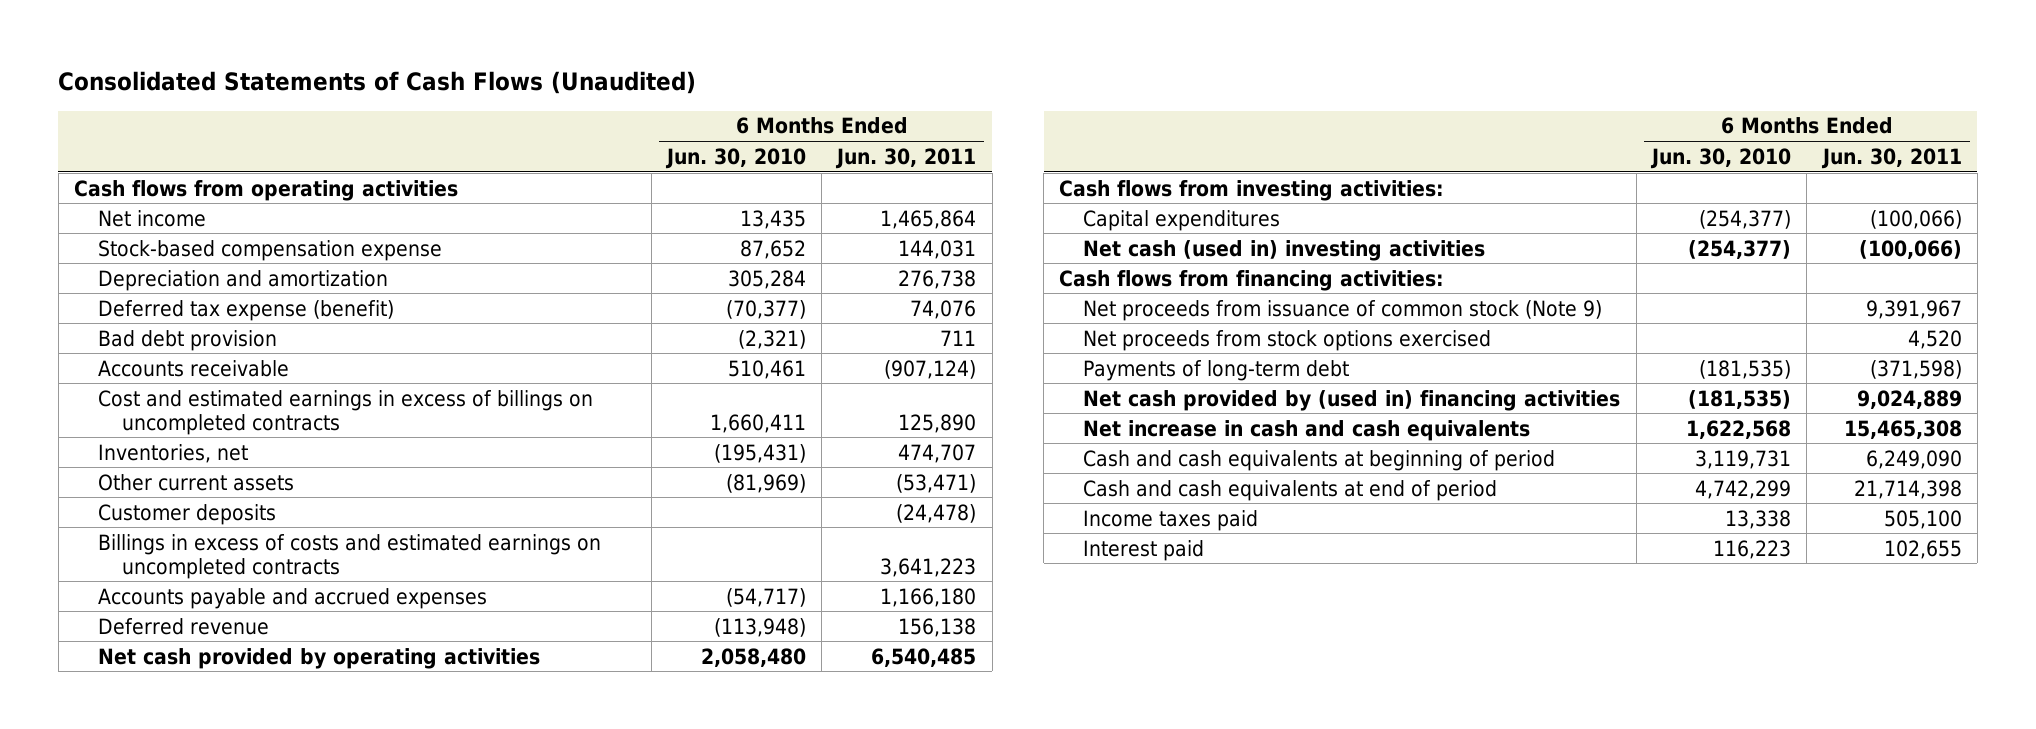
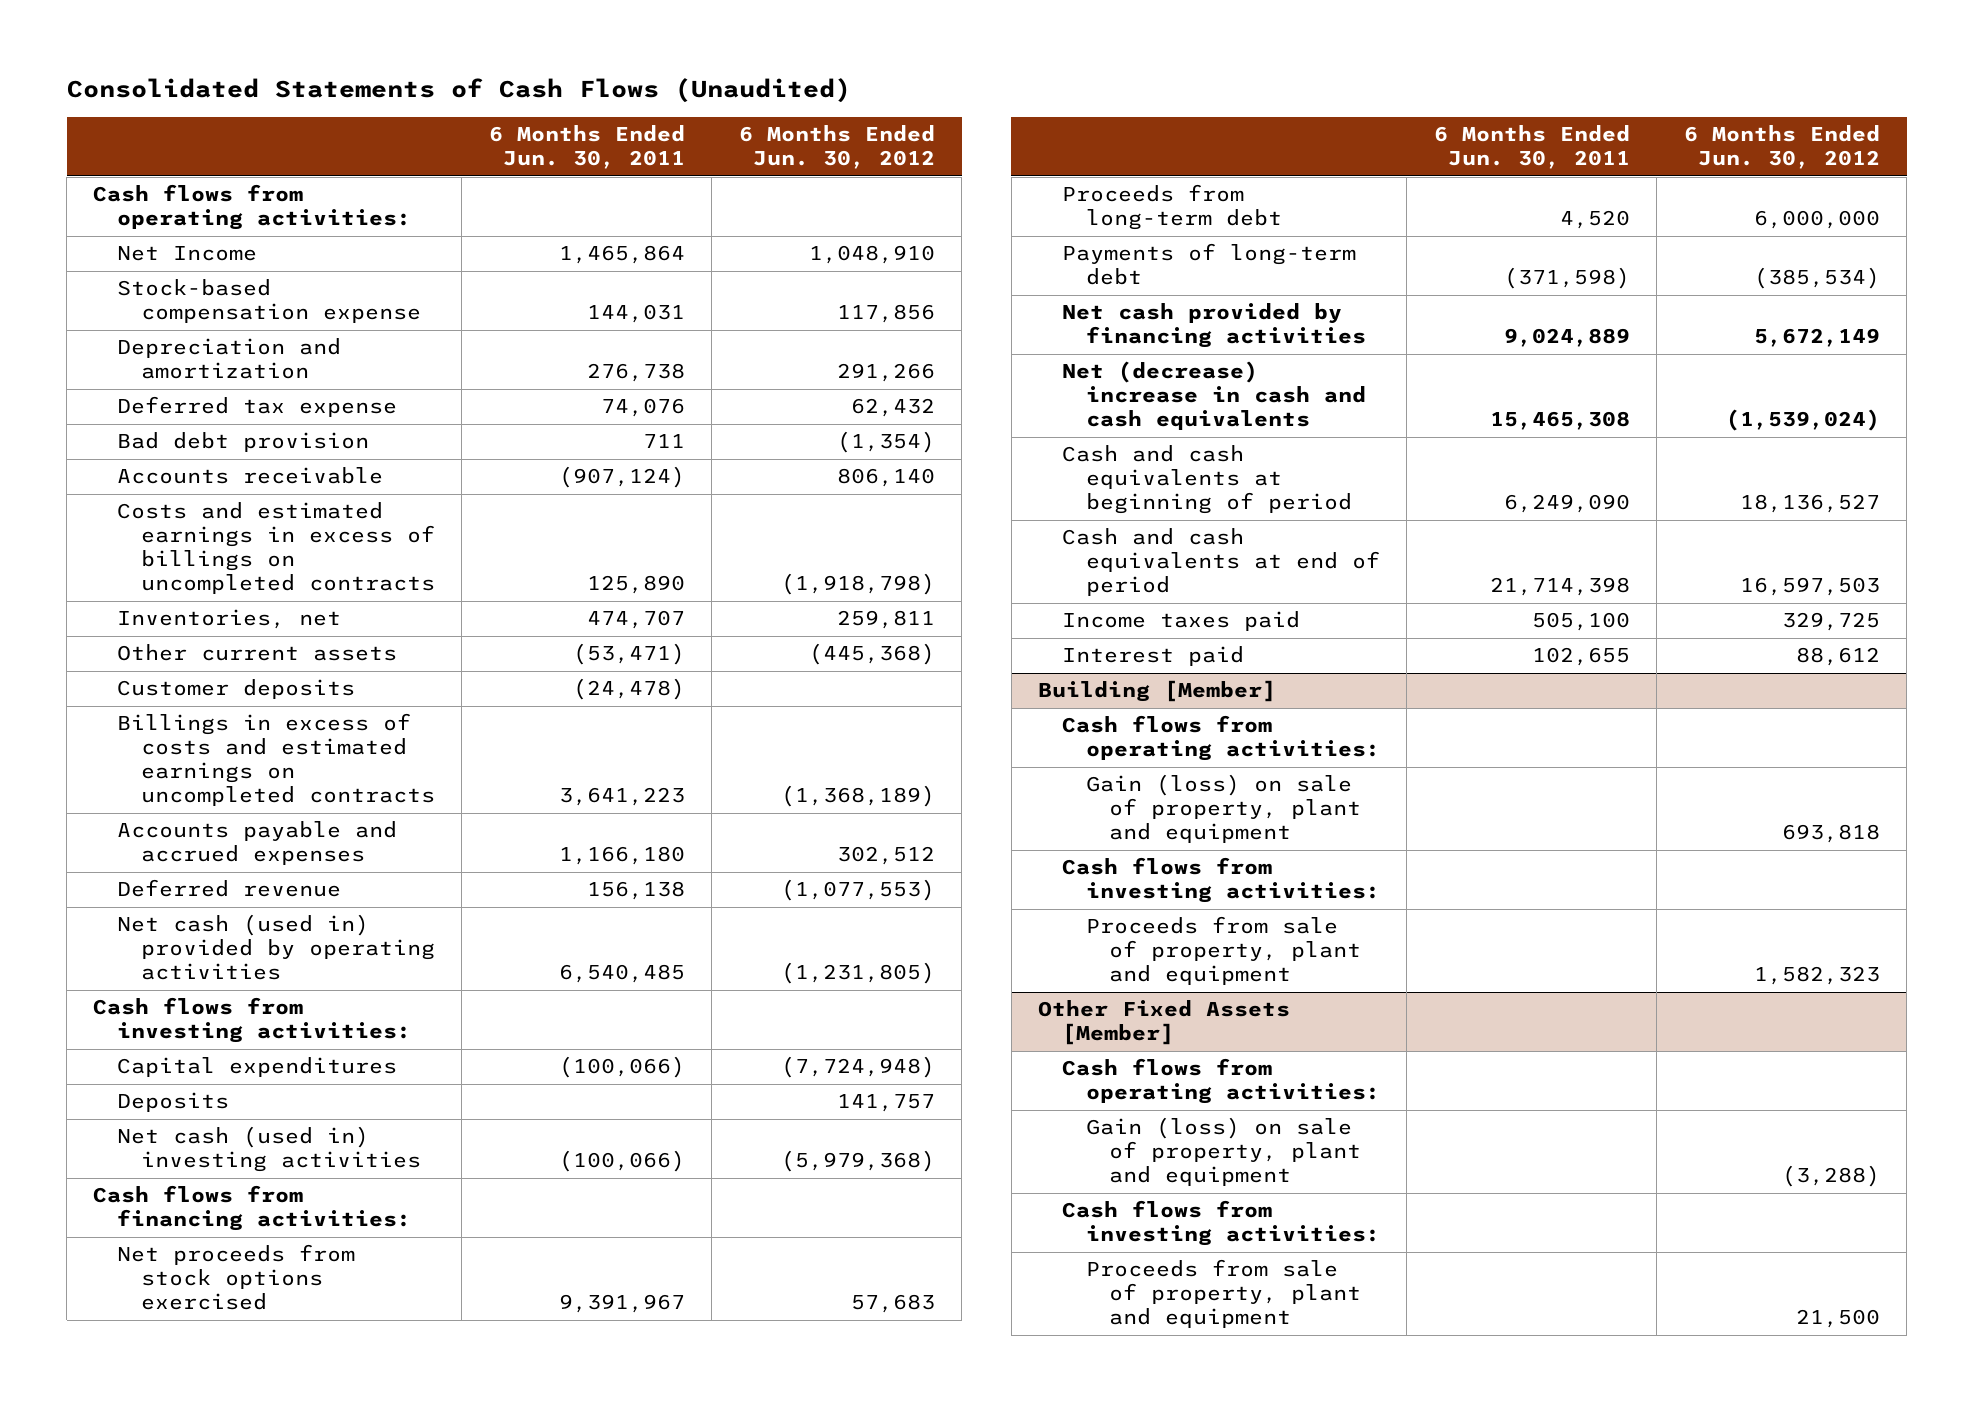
- | 6 Months Ended Jun. 30, 2010 | 6 Months Ended Jun. 30, 2011
+ | 6 Months Ended Jun. 30, 2011 | 6 Months Ended Jun. 30, 2012
- Cash flows from operating activities
- Net income | 13,435 | 1,465,864
+ Cash flows from operating activities:
+ Net Income | 1,465,864 | 1,048,910
- Deferred tax expense (benefit) | (70,377) | 74,076
+ Deferred tax expense | 74,076 | 62,432
- Cost and estimated earnings in excess of billings on uncompleted contracts | 1,660,411 | 125,890
+ Costs and estimated earnings in excess of billings on uncompleted contracts | 125,890 | (1,918,798)
- Net cash provided by operating activities | 2,058,480 | 6,540,485
+ Net cash (used in) provided by operating activities | 6,540,485 | (1,231,805)
+ Deposits | | 141,757
- Net proceeds from issuance of common stock (Note 9) | | 9,391,967
- Net proceeds from stock options exercised | | 4,520
+ Net proceeds from stock options exercised | 9,391,967 | 57,683
+ Proceeds from long-term debt | 4,520 | 6,000,000
- Net cash provided by (used in) financing activities | (181,535) | 9,024,889
- Net increase in cash and cash equivalents | 1,622,568 | 15,465,308
+ Net cash provided by financing activities | 9,024,889 | 5,672,149
+ Net (decrease) increase in cash and cash equivalents | 15,465,308 | (1,539,024)
+ Building [Member]
+ Cash flows from operating activities:
+ Gain (loss) on sale of property, plant and equipment | | 693,818
+ Cash flows from investing activities:
+ Proceeds from sale of property, plant and equipment | | 1,582,323
+ Other Fixed Assets [Member]
+ Cash flows from operating activities:
+ Gain (loss) on sale of property, plant and equipment | | (3,288)
+ Cash flows from investing activities:
+ Proceeds from sale of property, plant and equipment | | 21,500

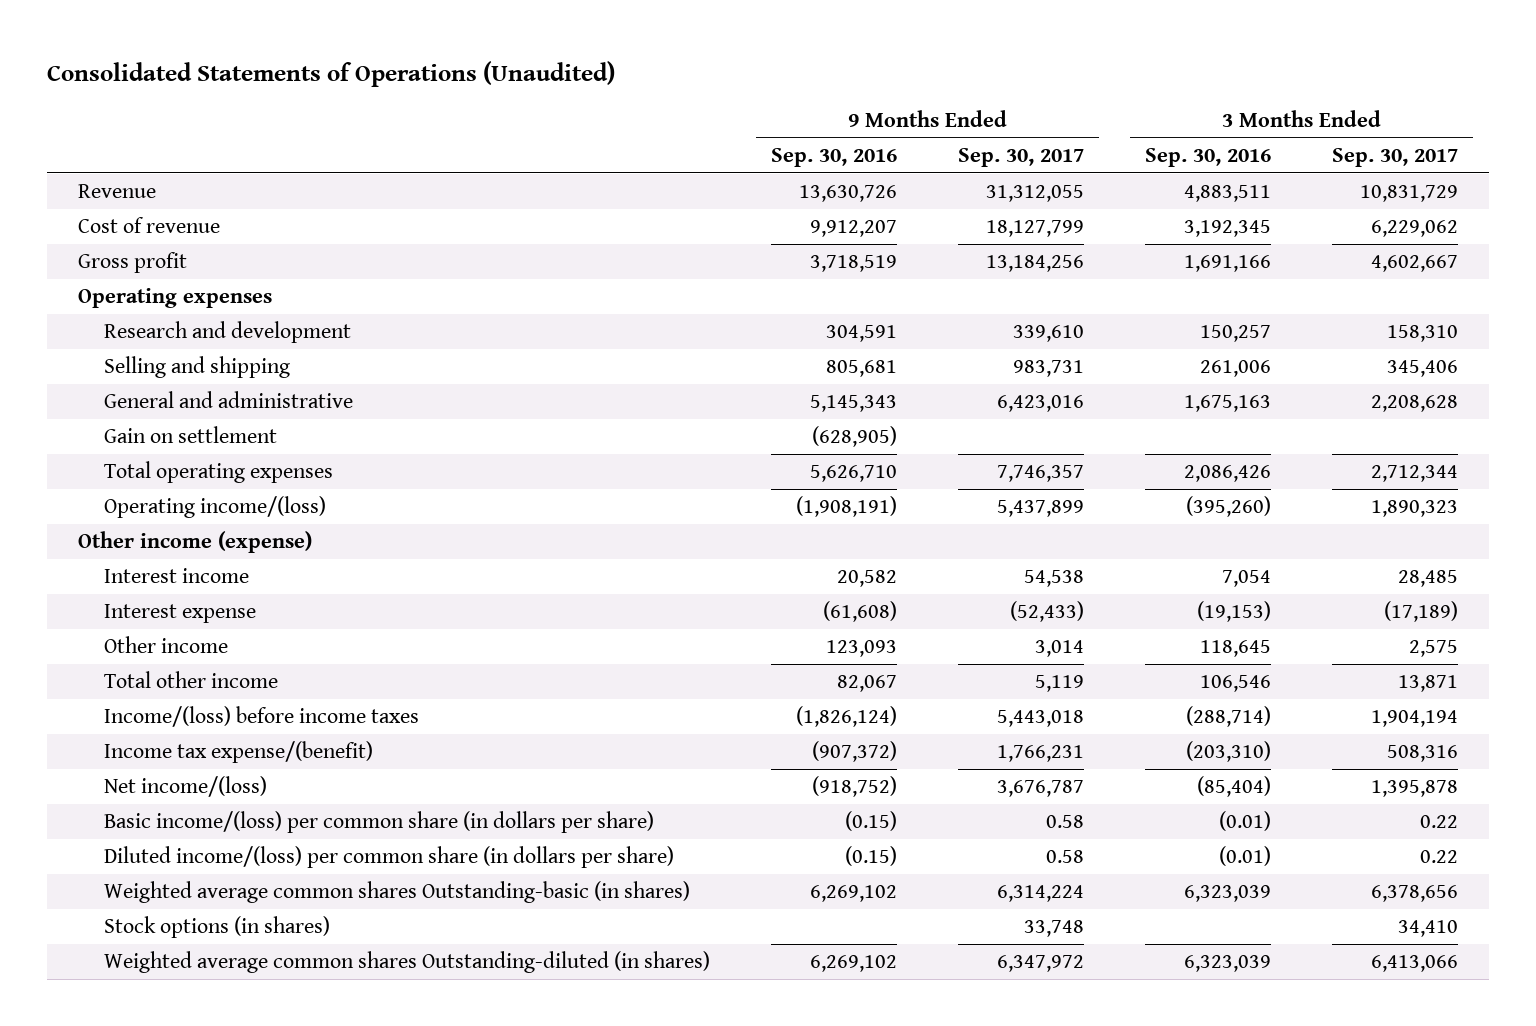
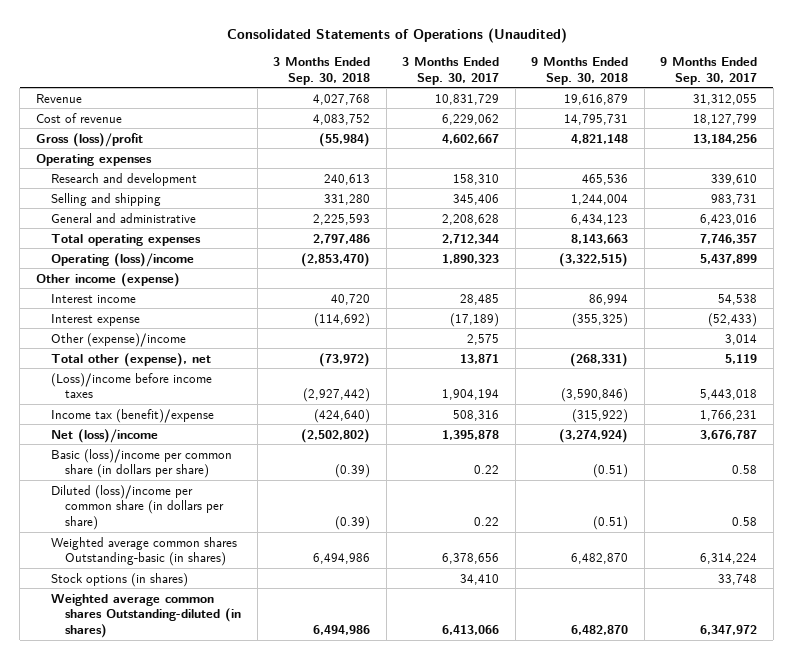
- | 9 Months Ended Sep. 30, 2016 | 9 Months Ended Sep. 30, 2017 | 3 Months Ended Sep. 30, 2016 | 3 Months Ended Sep. 30, 2017
+ | 3 Months Ended Sep. 30, 2018 | 3 Months Ended Sep. 30, 2017 | 9 Months Ended Sep. 30, 2018 | 9 Months Ended Sep. 30, 2017
- Gross profit | 3,718,519 | 13,184,256 | 1,691,166 | 4,602,667
+ Gross (loss)/profit | (55,984) | 4,602,667 | 4,821,148 | 13,184,256
- Gain on settlement | (628,905) | | |
- Operating income/(loss) | (1,908,191) | 5,437,899 | (395,260) | 1,890,323
+ Operating (loss)/income | (2,853,470) | 1,890,323 | (3,322,515) | 5,437,899
- Other income | 123,093 | 3,014 | 118,645 | 2,575
- Total other income | 82,067 | 5,119 | 106,546 | 13,871
- Income/(loss) before income taxes | (1,826,124) | 5,443,018 | (288,714) | 1,904,194
- Income tax expense/(benefit) | (907,372) | 1,766,231 | (203,310) | 508,316
- Net income/(loss) | (918,752) | 3,676,787 | (85,404) | 1,395,878
- Basic income/(loss) per common share (in dollars per share) | (0.15) | 0.58 | (0.01) | 0.22
- Diluted income/(loss) per common share (in dollars per share) | (0.15) | 0.58 | (0.01) | 0.22
+ Other (expense)/income | | 2,575 | | 3,014
+ Total other (expense), net | (73,972) | 13,871 | (268,331) | 5,119
+ (Loss)/income before income taxes | (2,927,442) | 1,904,194 | (3,590,846) | 5,443,018
+ Income tax (benefit)/expense | (424,640) | 508,316 | (315,922) | 1,766,231
+ Net (loss)/income | (2,502,802) | 1,395,878 | (3,274,924) | 3,676,787
+ Basic (loss)/income per common share (in dollars per share) | (0.39) | 0.22 | (0.51) | 0.58
+ Diluted (loss)/income per common share (in dollars per share) | (0.39) | 0.22 | (0.51) | 0.58

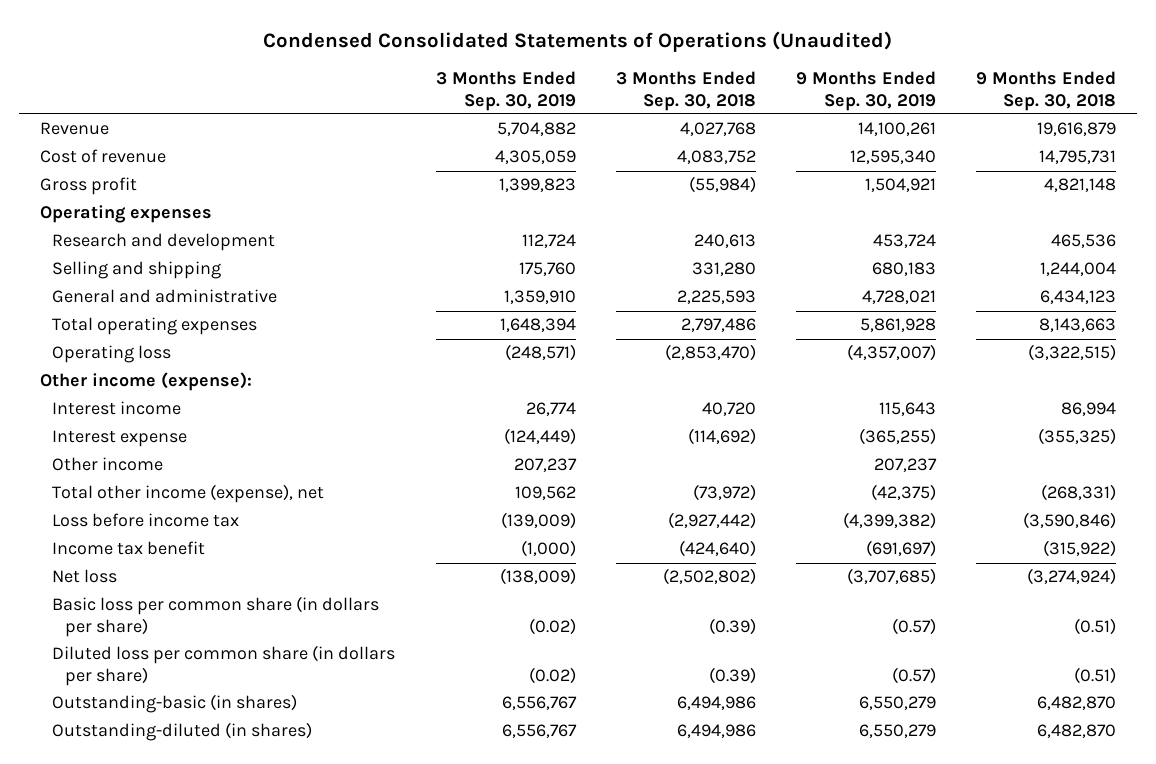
- Consolidated Statements of Operations (Unaudited)
+ Condensed Consolidated Statements of Operations (Unaudited)
- | 3 Months Ended Sep. 30, 2018 | 3 Months Ended Sep. 30, 2017 | 9 Months Ended Sep. 30, 2018 | 9 Months Ended Sep. 30, 2017
+ | 3 Months Ended Sep. 30, 2019 | 3 Months Ended Sep. 30, 2018 | 9 Months Ended Sep. 30, 2019 | 9 Months Ended Sep. 30, 2018
- Gross (loss)/profit | (55,984) | 4,602,667 | 4,821,148 | 13,184,256
+ Gross profit | 1,399,823 | (55,984) | 1,504,921 | 4,821,148
- Operating (loss)/income | (2,853,470) | 1,890,323 | (3,322,515) | 5,437,899
- Other income (expense)
+ Operating loss | (248,571) | (2,853,470) | (4,357,007) | (3,322,515)
+ Other income (expense):
- Other (expense)/income | | 2,575 | | 3,014
- Total other (expense), net | (73,972) | 13,871 | (268,331) | 5,119
- (Loss)/income before income taxes | (2,927,442) | 1,904,194 | (3,590,846) | 5,443,018
- Income tax (benefit)/expense | (424,640) | 508,316 | (315,922) | 1,766,231
- Net (loss)/income | (2,502,802) | 1,395,878 | (3,274,924) | 3,676,787
- Basic (loss)/income per common share (in dollars per share) | (0.39) | 0.22 | (0.51) | 0.58
- Diluted (loss)/income per common share (in dollars per share) | (0.39) | 0.22 | (0.51) | 0.58
- Weighted average common shares Outstanding-basic (in shares) | 6,494,986 | 6,378,656 | 6,482,870 | 6,314,224
- Stock options (in shares) | | 34,410 | | 33,748
- Weighted average common shares Outstanding-diluted (in shares) | 6,494,986 | 6,413,066 | 6,482,870 | 6,347,972
+ Other income | 207,237 | | 207,237 |
+ Total other income (expense), net | 109,562 | (73,972) | (42,375) | (268,331)
+ Loss before income tax | (139,009) | (2,927,442) | (4,399,382) | (3,590,846)
+ Income tax benefit | (1,000) | (424,640) | (691,697) | (315,922)
+ Net loss | (138,009) | (2,502,802) | (3,707,685) | (3,274,924)
+ Basic loss per common share (in dollars per share) | (0.02) | (0.39) | (0.57) | (0.51)
+ Diluted loss per common share (in dollars per share) | (0.02) | (0.39) | (0.57) | (0.51)
+ Outstanding-basic (in shares) | 6,556,767 | 6,494,986 | 6,550,279 | 6,482,870
+ Outstanding-diluted (in shares) | 6,556,767 | 6,494,986 | 6,550,279 | 6,482,870

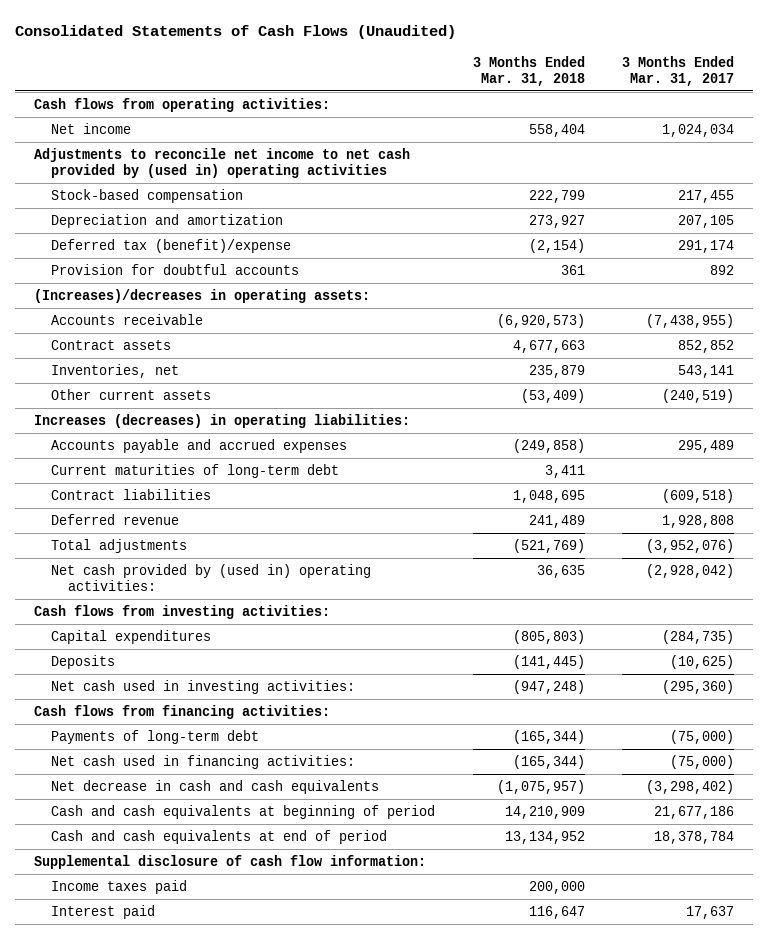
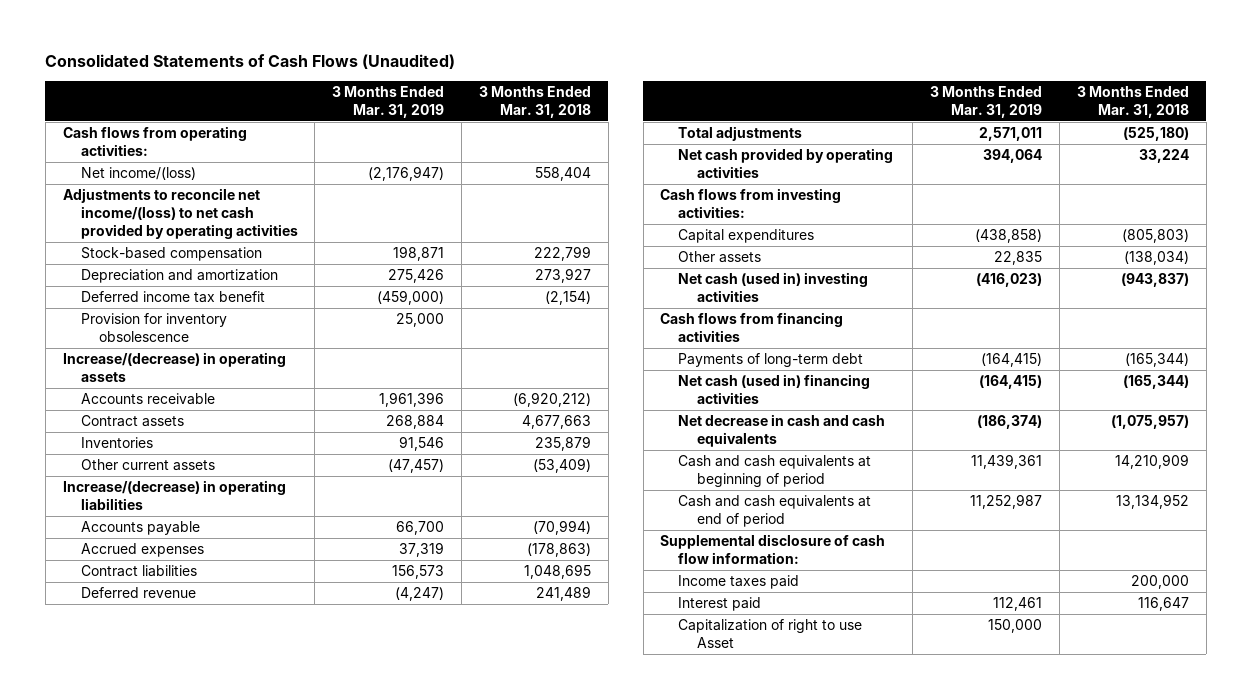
- | 3 Months Ended Mar. 31, 2018 | 3 Months Ended Mar. 31, 2017
+ | 3 Months Ended Mar. 31, 2019 | 3 Months Ended Mar. 31, 2018
- Net income | 558,404 | 1,024,034
- Adjustments to reconcile net income to net cash provided by (used in) operating activities
+ Net income/(loss) | (2,176,947) | 558,404
+ Adjustments to reconcile net income/(loss) to net cash provided by operating activities
- Deferred tax (benefit)/expense | (2,154) | 291,174
- Provision for doubtful accounts | 361 | 892
- (Increases)/decreases in operating assets:
- Accounts receivable | (6,920,573) | (7,438,955)
+ Deferred income tax benefit | (459,000) | (2,154)
+ Provision for inventory obsolescence | 25,000 |
+ Increase/(decrease) in operating assets
+ Accounts receivable | 1,961,396 | (6,920,212)
- Inventories, net | 235,879 | 543,141
+ Inventories | 91,546 | 235,879
- Increases (decreases) in operating liabilities:
- Accounts payable and accrued expenses | (249,858) | 295,489
- Current maturities of long-term debt | 3,411 |
+ Increase/(decrease) in operating liabilities
+ Accounts payable | 66,700 | (70,994)
+ Accrued expenses | 37,319 | (178,863)
- Total adjustments | (521,769) | (3,952,076)
- Net cash provided by (used in) operating activities: | 36,635 | (2,928,042)
+ Total adjustments | 2,571,011 | (525,180)
+ Net cash provided by operating activities | 394,064 | 33,224
- Deposits | (141,445) | (10,625)
- Net cash used in investing activities: | (947,248) | (295,360)
- Cash flows from financing activities:
+ Other assets | 22,835 | (138,034)
+ Net cash (used in) investing activities | (416,023) | (943,837)
+ Cash flows from financing activities
- Net cash used in financing activities: | (165,344) | (75,000)
+ Net cash (used in) financing activities | (164,415) | (165,344)
+ Capitalization of right to use Asset | 150,000 |

